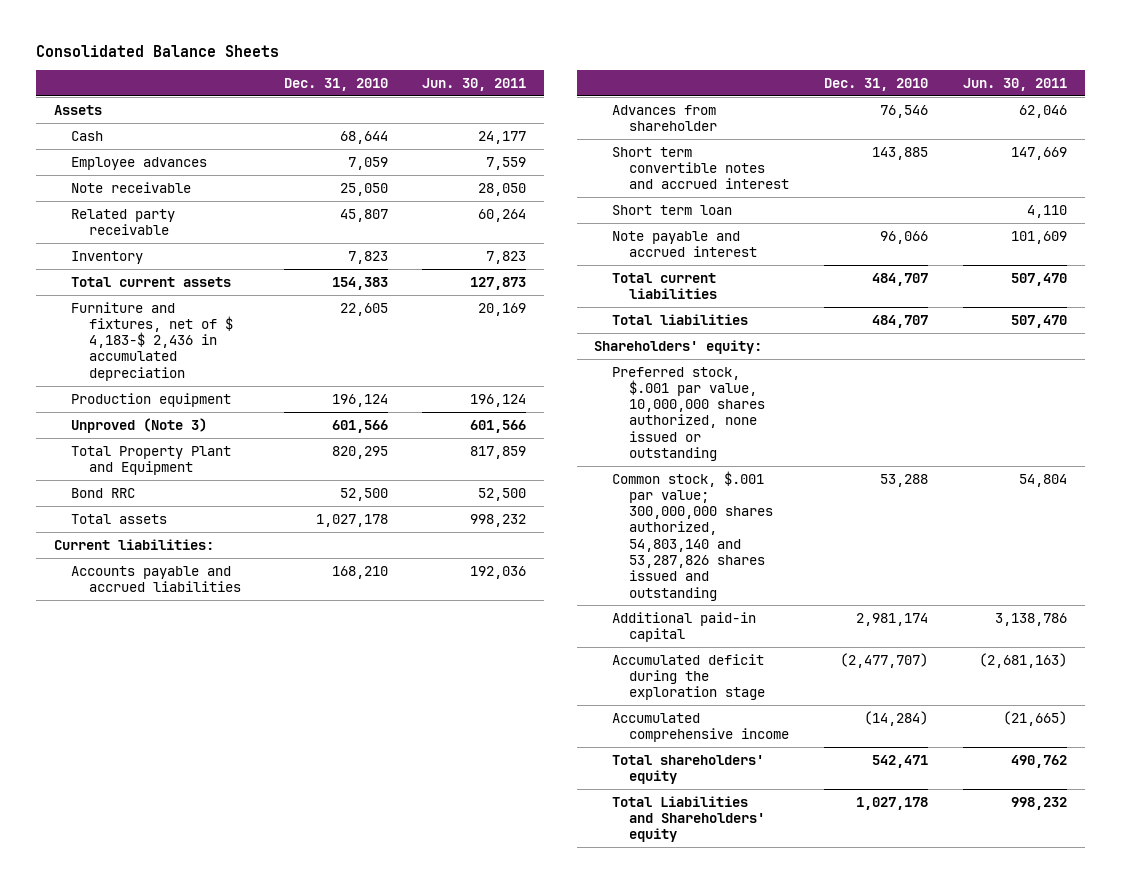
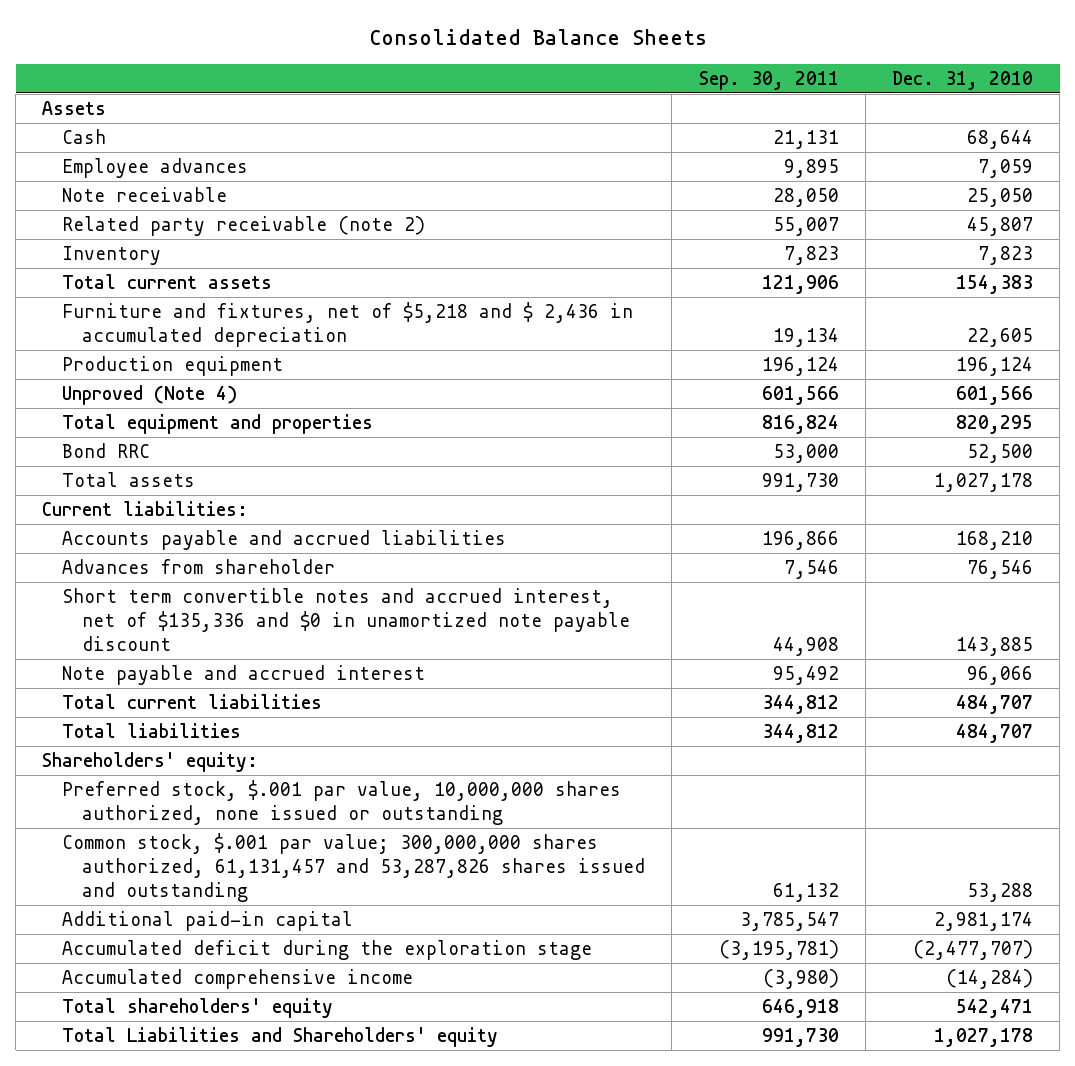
- | Dec. 31, 2010 | Jun. 30, 2011
+ | Sep. 30, 2011 | Dec. 31, 2010
- Related party receivable | 45,807 | 60,264
+ Related party receivable (note 2) | 55,007 | 45,807
- Furniture and fixtures, net of $ 4,183-$ 2,436 in accumulated depreciation | 22,605 | 20,169
+ Furniture and fixtures, net of $5,218 and $ 2,436 in accumulated depreciation | 19,134 | 22,605
- Unproved (Note 3) | 601,566 | 601,566
- Total Property Plant and Equipment | 820,295 | 817,859
+ Unproved (Note 4) | 601,566 | 601,566
+ Total equipment and properties | 816,824 | 820,295
- Short term convertible notes and accrued interest | 143,885 | 147,669
- Short term loan | | 4,110
+ Short term convertible notes and accrued interest, net of $135,336 and $0 in unamortized note payable discount | 44,908 | 143,885
- Common stock, $.001 par value; 300,000,000 shares authorized, 54,803,140 and 53,287,826 shares issued and outstanding | 53,288 | 54,804
+ Common stock, $.001 par value; 300,000,000 shares authorized, 61,131,457 and 53,287,826 shares issued and outstanding | 61,132 | 53,288

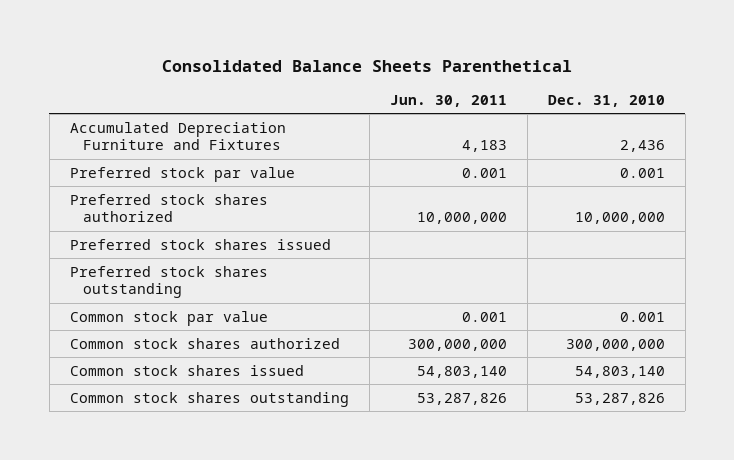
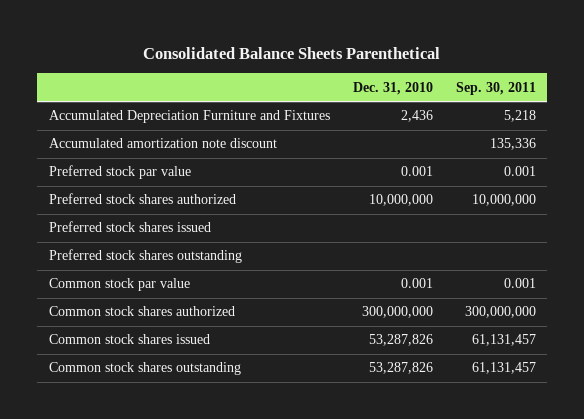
- | Jun. 30, 2011 | Dec. 31, 2010
+ | Dec. 31, 2010 | Sep. 30, 2011
+ Accumulated amortization note discount | | 135,336
- Common stock shares issued | 54,803,140 | 54,803,140
+ Common stock shares issued | 53,287,826 | 61,131,457

